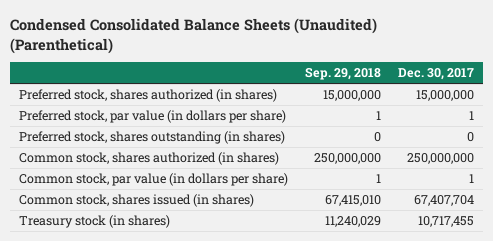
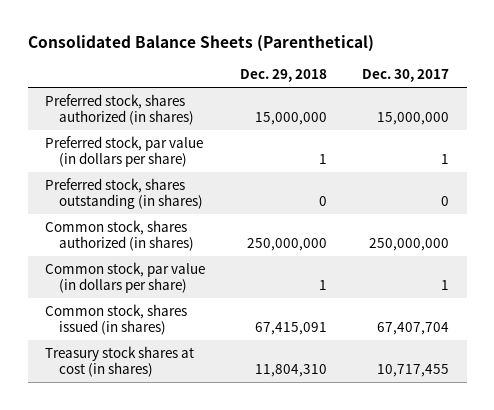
- Condensed Consolidated Balance Sheets (Unaudited) (Parenthetical)
+ Consolidated Balance Sheets (Parenthetical)
- | Sep. 29, 2018 | Dec. 30, 2017
+ | Dec. 29, 2018 | Dec. 30, 2017
- Treasury stock (in shares) | 11,240,029 | 10,717,455
+ Treasury stock shares at cost (in shares) | 11,804,310 | 10,717,455

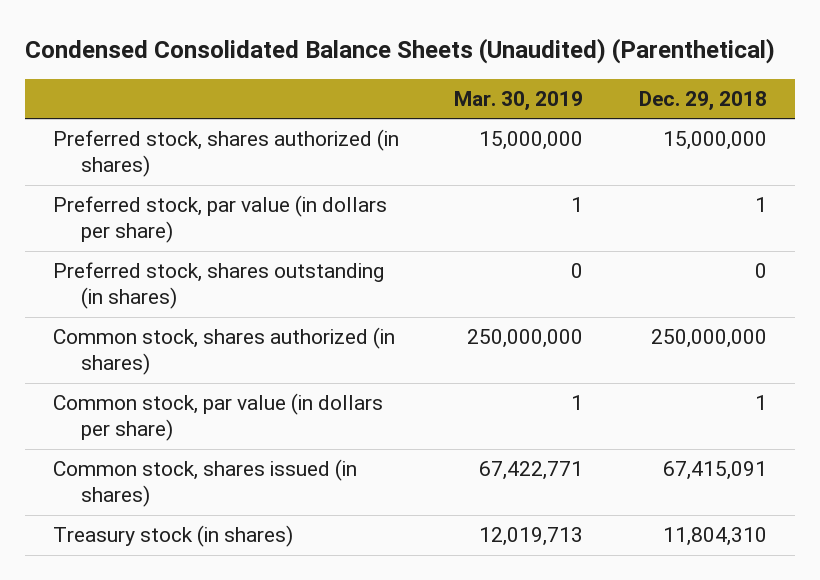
- Consolidated Balance Sheets (Parenthetical)
+ Condensed Consolidated Balance Sheets (Unaudited) (Parenthetical)
- | Dec. 29, 2018 | Dec. 30, 2017
+ | Mar. 30, 2019 | Dec. 29, 2018
- Treasury stock shares at cost (in shares) | 11,804,310 | 10,717,455
+ Treasury stock (in shares) | 12,019,713 | 11,804,310

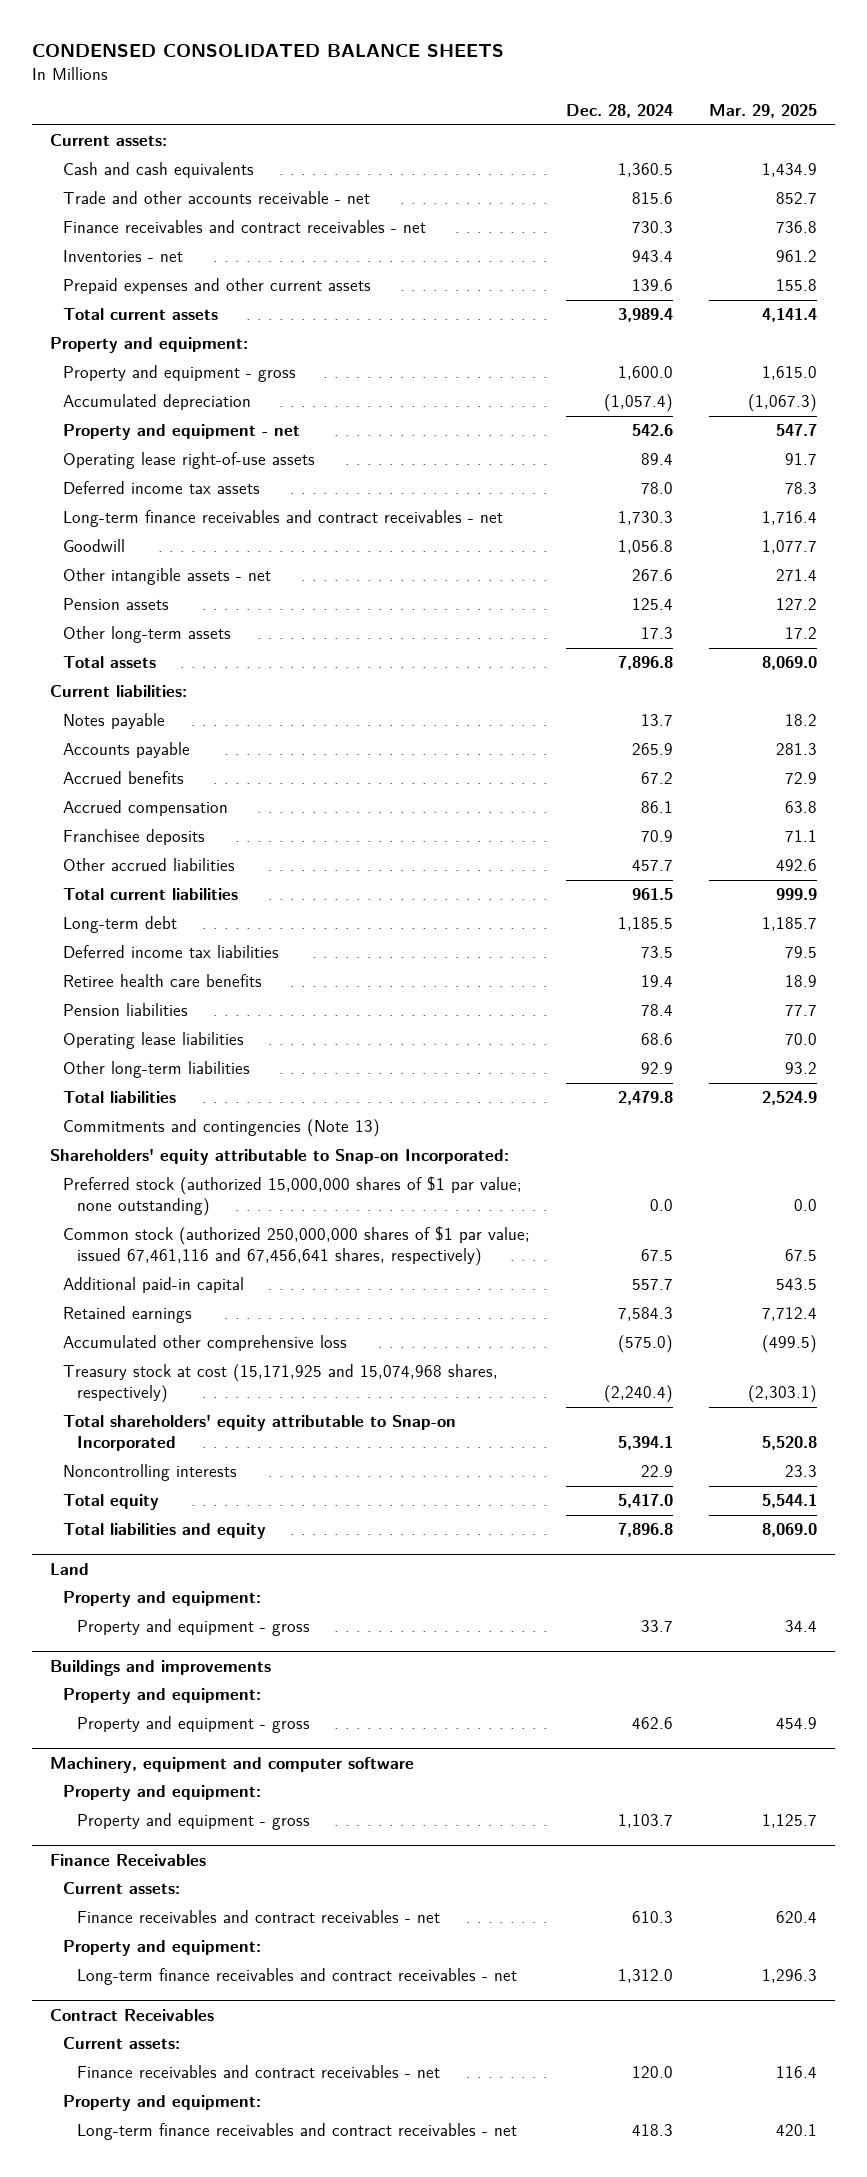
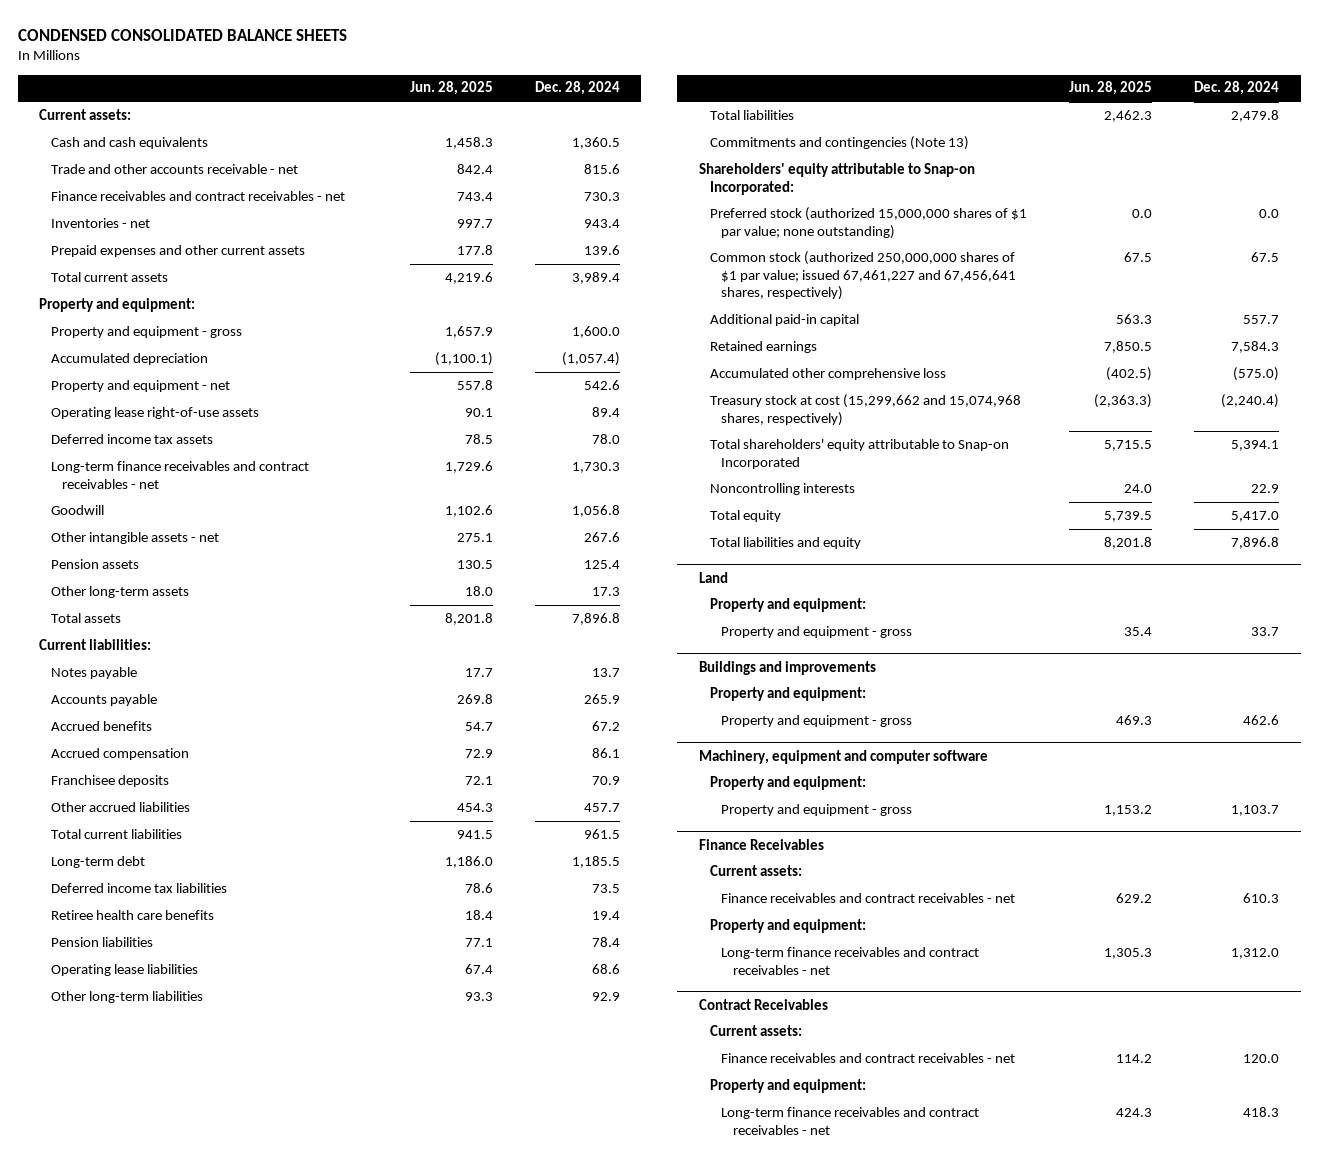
- | Dec. 28, 2024 | Mar. 29, 2025
+ | Jun. 28, 2025 | Dec. 28, 2024
- Common stock (authorized 250,000,000 shares of $1 par value; issued 67,461,116 and 67,456,641 shares, respectively) | 67.5 | 67.5
+ Common stock (authorized 250,000,000 shares of $1 par value; issued 67,461,227 and 67,456,641 shares, respectively) | 67.5 | 67.5
- Treasury stock at cost (15,171,925 and 15,074,968 shares, respectively) | (2,240.4) | (2,303.1)
+ Treasury stock at cost (15,299,662 and 15,074,968 shares, respectively) | (2,363.3) | (2,240.4)

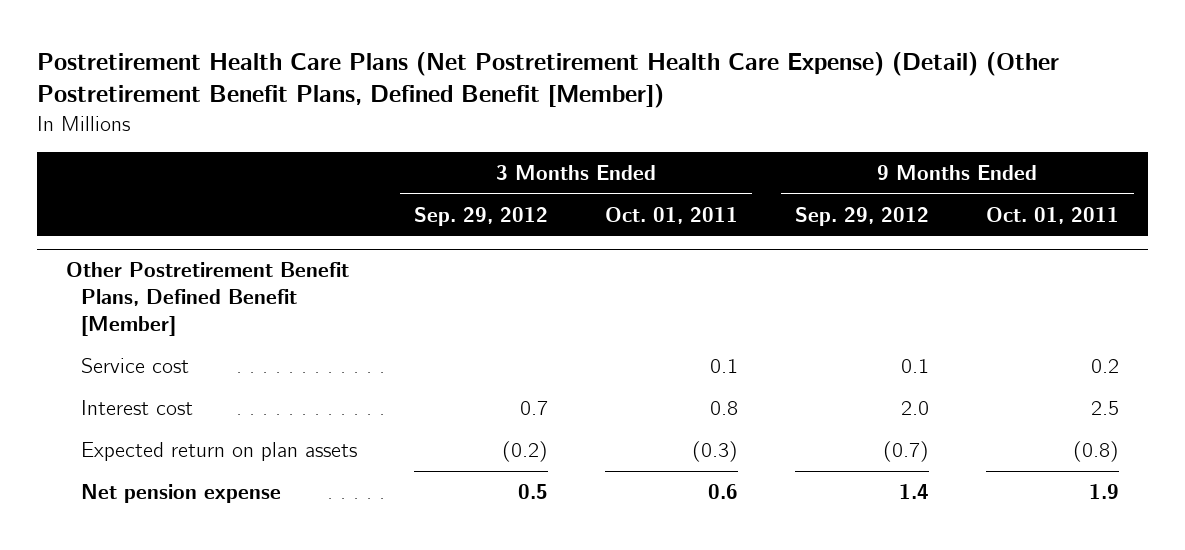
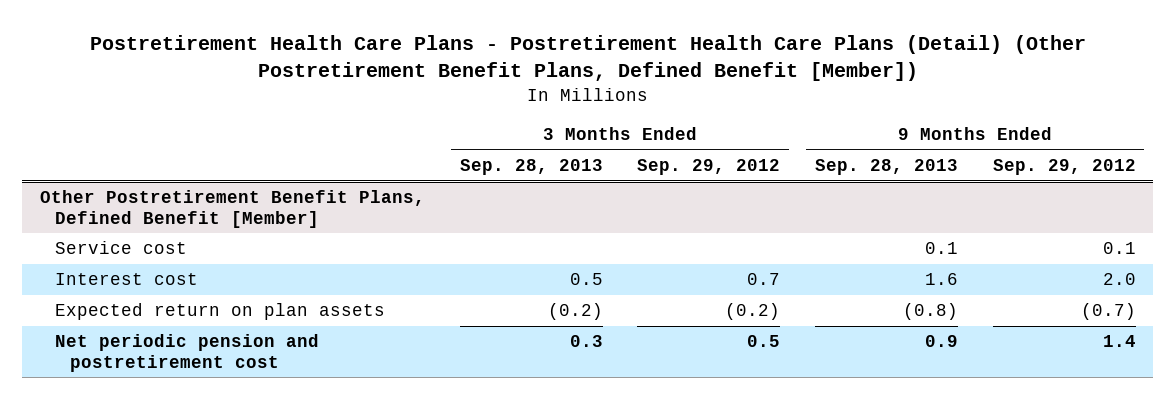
- Postretirement Health Care Plans (Net Postretirement Health Care Expense) (Detail) (Other Postretirement Benefit Plans, Defined Benefit [Member])
+ Postretirement Health Care Plans - Postretirement Health Care Plans (Detail) (Other Postretirement Benefit Plans, Defined Benefit [Member])
- | 3 Months Ended Sep. 29, 2012 | 3 Months Ended Oct. 01, 2011 | 9 Months Ended Sep. 29, 2012 | 9 Months Ended Oct. 01, 2011
+ | 3 Months Ended Sep. 28, 2013 | 3 Months Ended Sep. 29, 2012 | 9 Months Ended Sep. 28, 2013 | 9 Months Ended Sep. 29, 2012
@ Other Postretirement Benefit Plans, Defined Benefit [Member]
- Net pension expense | 0.5 | 0.6 | 1.4 | 1.9
+ Net periodic pension and postretirement cost | 0.3 | 0.5 | 0.9 | 1.4

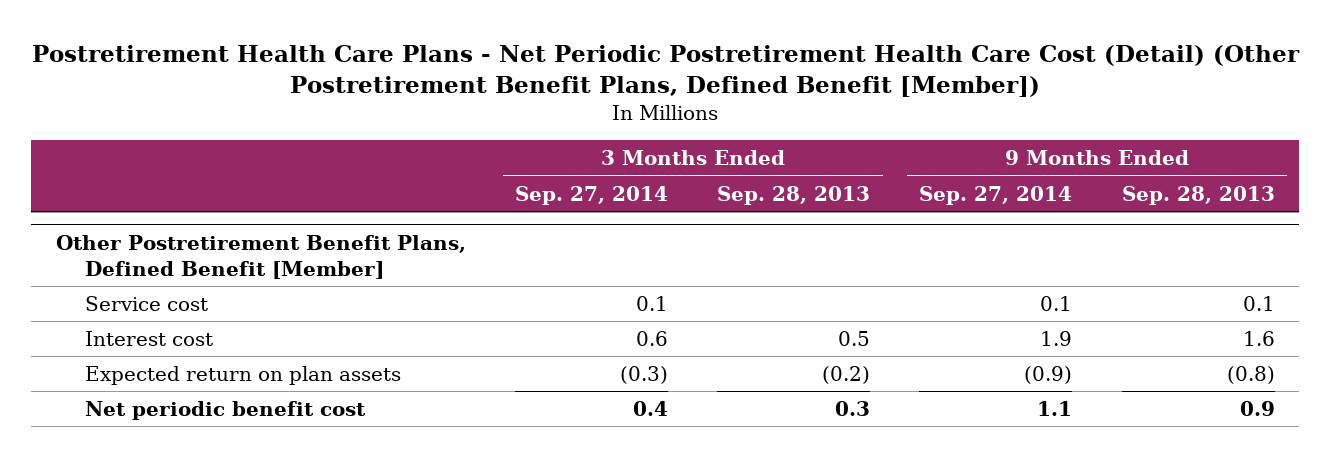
- Postretirement Health Care Plans - Postretirement Health Care Plans (Detail) (Other Postretirement Benefit Plans, Defined Benefit [Member])
+ Postretirement Health Care Plans - Net Periodic Postretirement Health Care Cost (Detail) (Other Postretirement Benefit Plans, Defined Benefit [Member])
- | 3 Months Ended Sep. 28, 2013 | 3 Months Ended Sep. 29, 2012 | 9 Months Ended Sep. 28, 2013 | 9 Months Ended Sep. 29, 2012
+ | 3 Months Ended Sep. 27, 2014 | 3 Months Ended Sep. 28, 2013 | 9 Months Ended Sep. 27, 2014 | 9 Months Ended Sep. 28, 2013
@ Other Postretirement Benefit Plans, Defined Benefit [Member]
- Net periodic pension and postretirement cost | 0.3 | 0.5 | 0.9 | 1.4
+ Net periodic benefit cost | 0.4 | 0.3 | 1.1 | 0.9

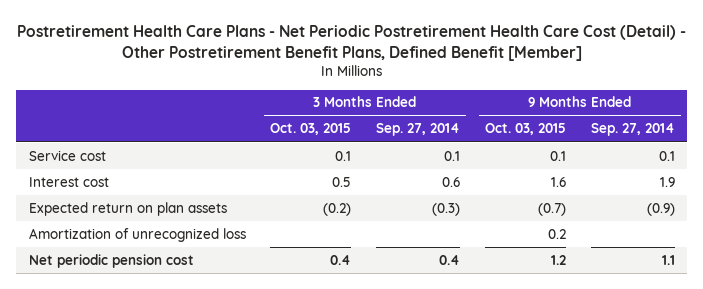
- Postretirement Health Care Plans - Net Periodic Postretirement Health Care Cost (Detail) (Other Postretirement Benefit Plans, Defined Benefit [Member])
+ Postretirement Health Care Plans - Net Periodic Postretirement Health Care Cost (Detail) - Other Postretirement Benefit Plans, Defined Benefit [Member]
- | 3 Months Ended Sep. 27, 2014 | 3 Months Ended Sep. 28, 2013 | 9 Months Ended Sep. 27, 2014 | 9 Months Ended Sep. 28, 2013
+ | 3 Months Ended Oct. 03, 2015 | 3 Months Ended Sep. 27, 2014 | 9 Months Ended Oct. 03, 2015 | 9 Months Ended Sep. 27, 2014
- Other Postretirement Benefit Plans, Defined Benefit [Member]
- Net periodic benefit cost | 0.4 | 0.3 | 1.1 | 0.9
+ Amortization of unrecognized loss | | | 0.2 |
+ Net periodic pension cost | 0.4 | 0.4 | 1.2 | 1.1

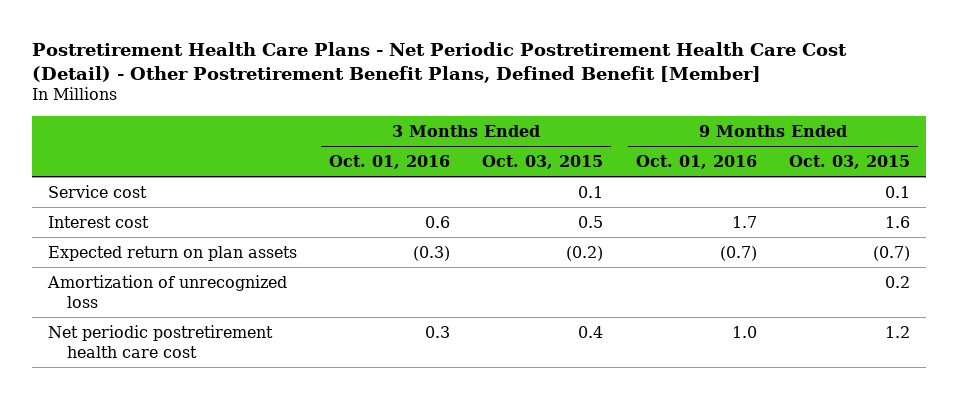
- | 3 Months Ended Oct. 03, 2015 | 3 Months Ended Sep. 27, 2014 | 9 Months Ended Oct. 03, 2015 | 9 Months Ended Sep. 27, 2014
+ | 3 Months Ended Oct. 01, 2016 | 3 Months Ended Oct. 03, 2015 | 9 Months Ended Oct. 01, 2016 | 9 Months Ended Oct. 03, 2015
- Net periodic pension cost | 0.4 | 0.4 | 1.2 | 1.1
+ Net periodic postretirement health care cost | 0.3 | 0.4 | 1.0 | 1.2

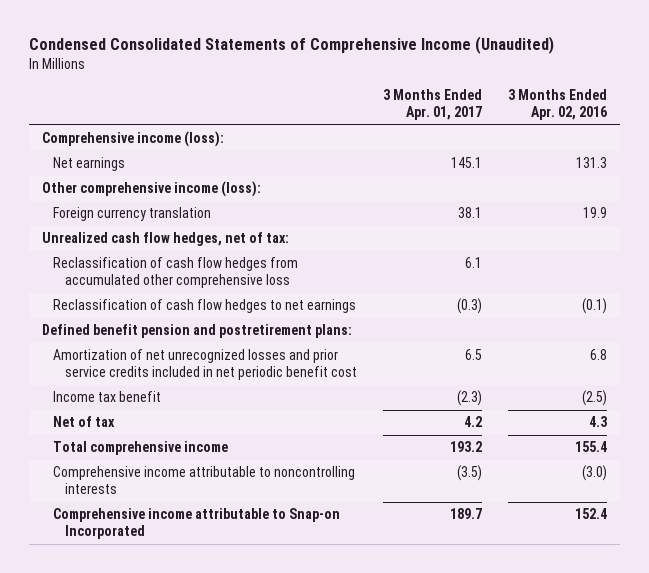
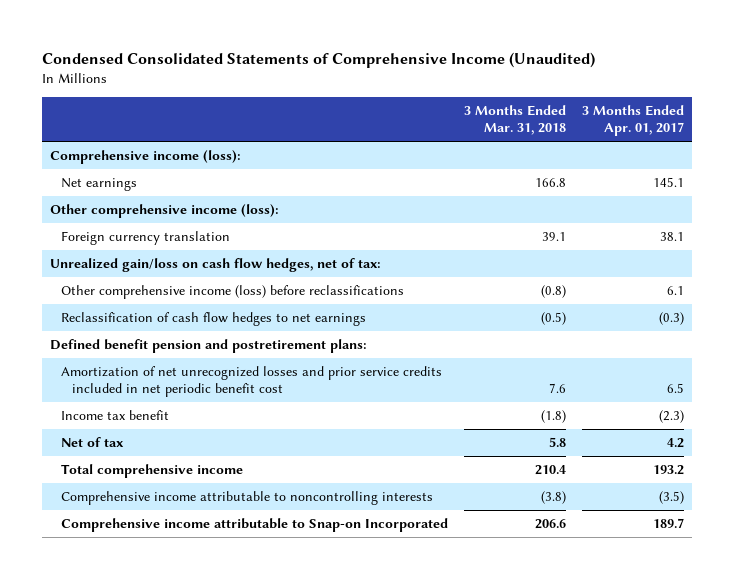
- | 3 Months Ended Apr. 01, 2017 | 3 Months Ended Apr. 02, 2016
+ | 3 Months Ended Mar. 31, 2018 | 3 Months Ended Apr. 01, 2017
- Unrealized cash flow hedges, net of tax:
- Reclassification of cash flow hedges from accumulated other comprehensive loss | 6.1 |
+ Unrealized gain/loss on cash flow hedges, net of tax:
+ Other comprehensive income (loss) before reclassifications | (0.8) | 6.1

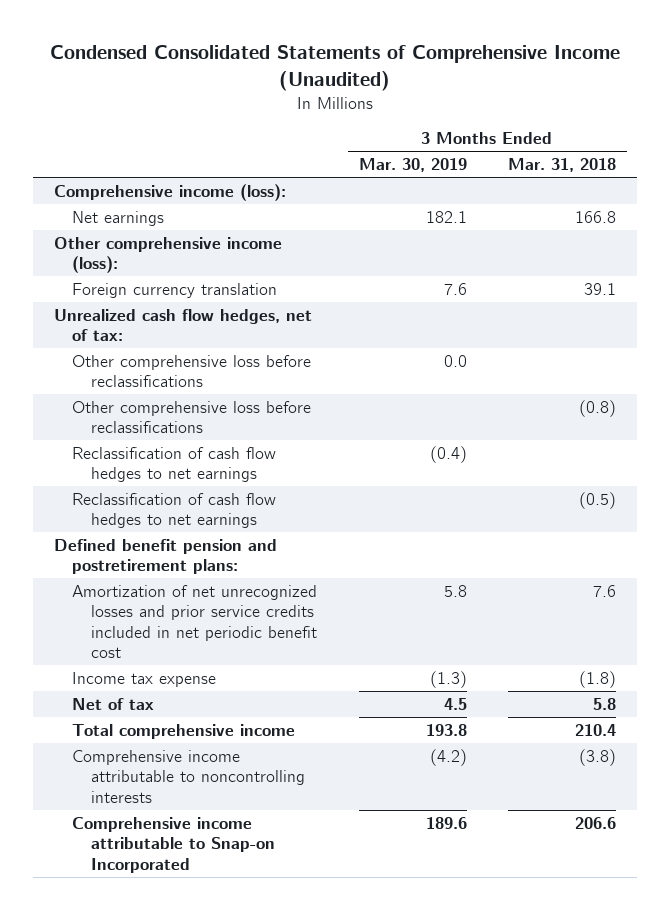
- | 3 Months Ended Mar. 31, 2018 | 3 Months Ended Apr. 01, 2017
+ | 3 Months Ended Mar. 30, 2019 | 3 Months Ended Mar. 31, 2018
- Unrealized gain/loss on cash flow hedges, net of tax:
- Other comprehensive income (loss) before reclassifications | (0.8) | 6.1
+ Unrealized cash flow hedges, net of tax:
+ Other comprehensive loss before reclassifications | 0.0 |
+ Other comprehensive loss before reclassifications | | (0.8)
+ Reclassification of cash flow hedges to net earnings | (0.4) |
- Income tax benefit | (1.8) | (2.3)
+ Income tax expense | (1.3) | (1.8)

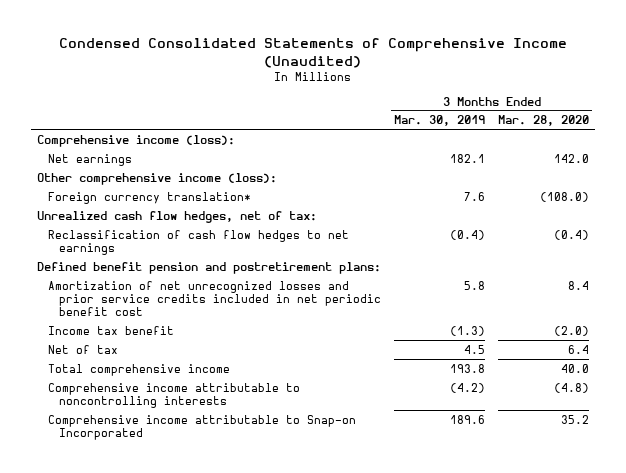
- | 3 Months Ended Mar. 30, 2019 | 3 Months Ended Mar. 31, 2018
+ | 3 Months Ended Mar. 30, 2019 | 3 Months Ended Mar. 28, 2020
- Foreign currency translation | 7.6 | 39.1
+ Foreign currency translation* | 7.6 | (108.0)
- Other comprehensive loss before reclassifications | 0.0 |
- Other comprehensive loss before reclassifications | | (0.8)
- Reclassification of cash flow hedges to net earnings | | (0.5)
- Income tax expense | (1.3) | (1.8)
+ Income tax benefit | (1.3) | (2.0)

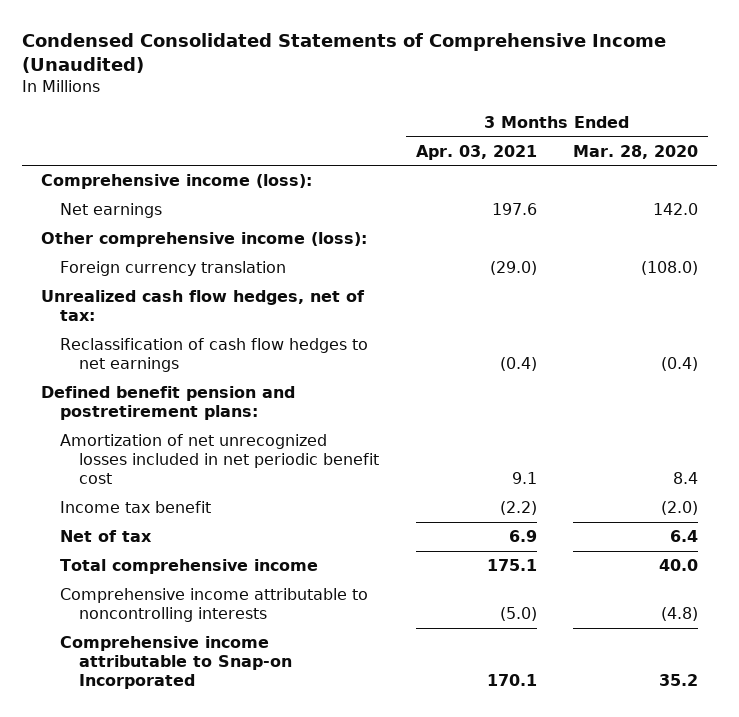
- | 3 Months Ended Mar. 30, 2019 | 3 Months Ended Mar. 28, 2020
+ | 3 Months Ended Apr. 03, 2021 | 3 Months Ended Mar. 28, 2020
- Foreign currency translation* | 7.6 | (108.0)
+ Foreign currency translation | (29.0) | (108.0)
- Amortization of net unrecognized losses and prior service credits included in net periodic benefit cost | 5.8 | 8.4
+ Amortization of net unrecognized losses included in net periodic benefit cost | 9.1 | 8.4

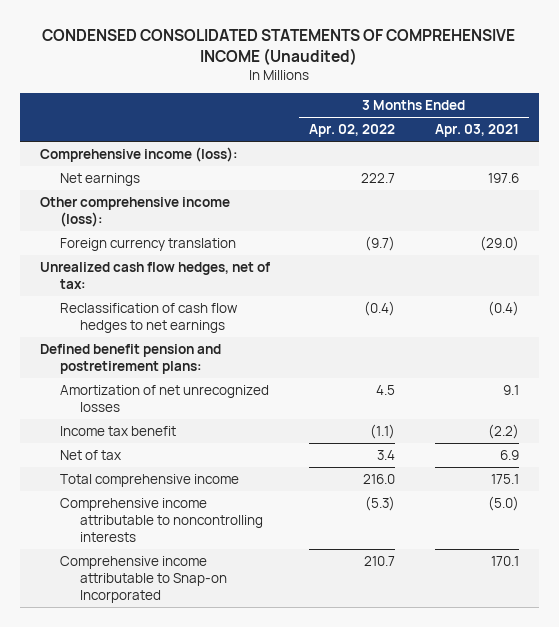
- Condensed Consolidated Statements of Comprehensive Income (Unaudited)
+ CONDENSED CONSOLIDATED STATEMENTS OF COMPREHENSIVE INCOME (Unaudited)
- | 3 Months Ended Apr. 03, 2021 | 3 Months Ended Mar. 28, 2020
+ | 3 Months Ended Apr. 02, 2022 | 3 Months Ended Apr. 03, 2021
- Amortization of net unrecognized losses included in net periodic benefit cost | 9.1 | 8.4
+ Amortization of net unrecognized losses | 4.5 | 9.1

